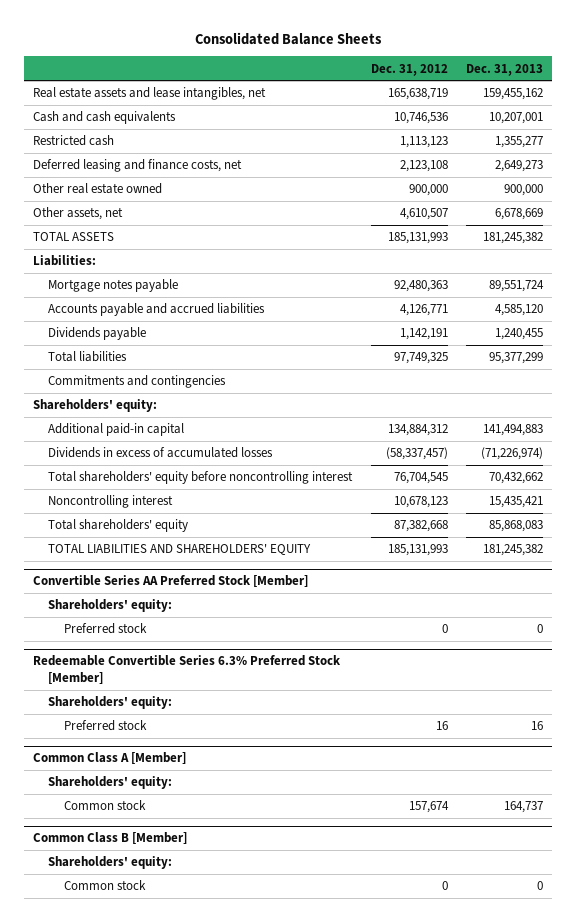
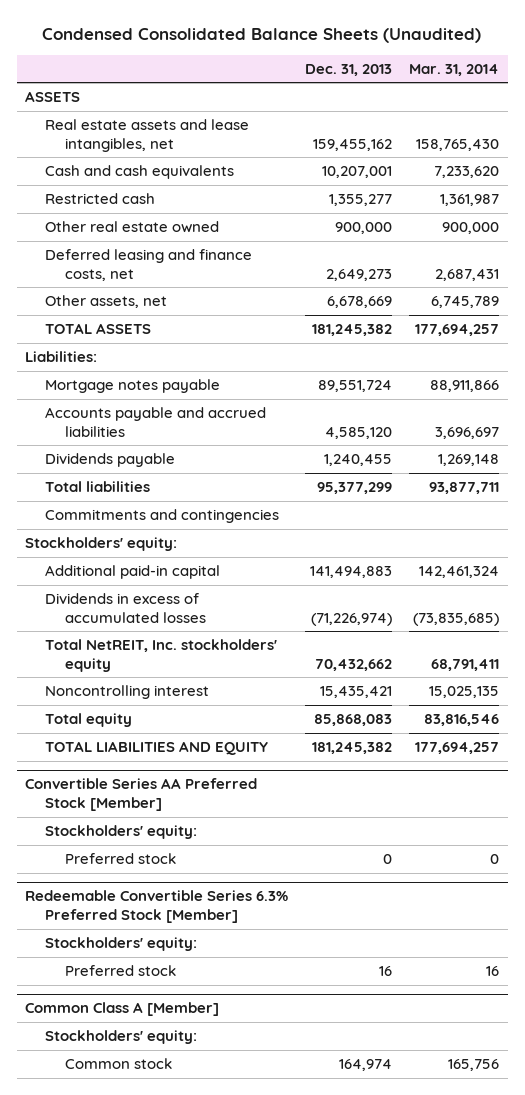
- Consolidated Balance Sheets
+ Condensed Consolidated Balance Sheets (Unaudited)
- | Dec. 31, 2012 | Dec. 31, 2013
+ | Dec. 31, 2013 | Mar. 31, 2014
+ ASSETS
moved down: Deferred leasing and finance costs, net | 2,649,273 | 2,687,431
- Shareholders' equity:
+ Stockholders' equity:
- Total shareholders' equity before noncontrolling interest | 76,704,545 | 70,432,662
+ Total NetREIT, Inc. stockholders' equity | 70,432,662 | 68,791,411
- Total shareholders' equity | 87,382,668 | 85,868,083
- TOTAL LIABILITIES AND SHAREHOLDERS' EQUITY | 185,131,993 | 181,245,382
+ Total equity | 85,868,083 | 83,816,546
+ TOTAL LIABILITIES AND EQUITY | 181,245,382 | 177,694,257
@ Convertible Series AA Preferred Stock [Member]
- Shareholders' equity:
+ Stockholders' equity:
@ Redeemable Convertible Series 6.3% Preferred Stock [Member]
- Shareholders' equity:
+ Stockholders' equity:
@ Common Class A [Member]
- Shareholders' equity:
- Common stock | 157,674 | 164,737
- Common Class B [Member]
- Shareholders' equity:
- Common stock | 0 | 0
@ Common Class A [Member]
+ Stockholders' equity:
+ Common stock | 164,974 | 165,756

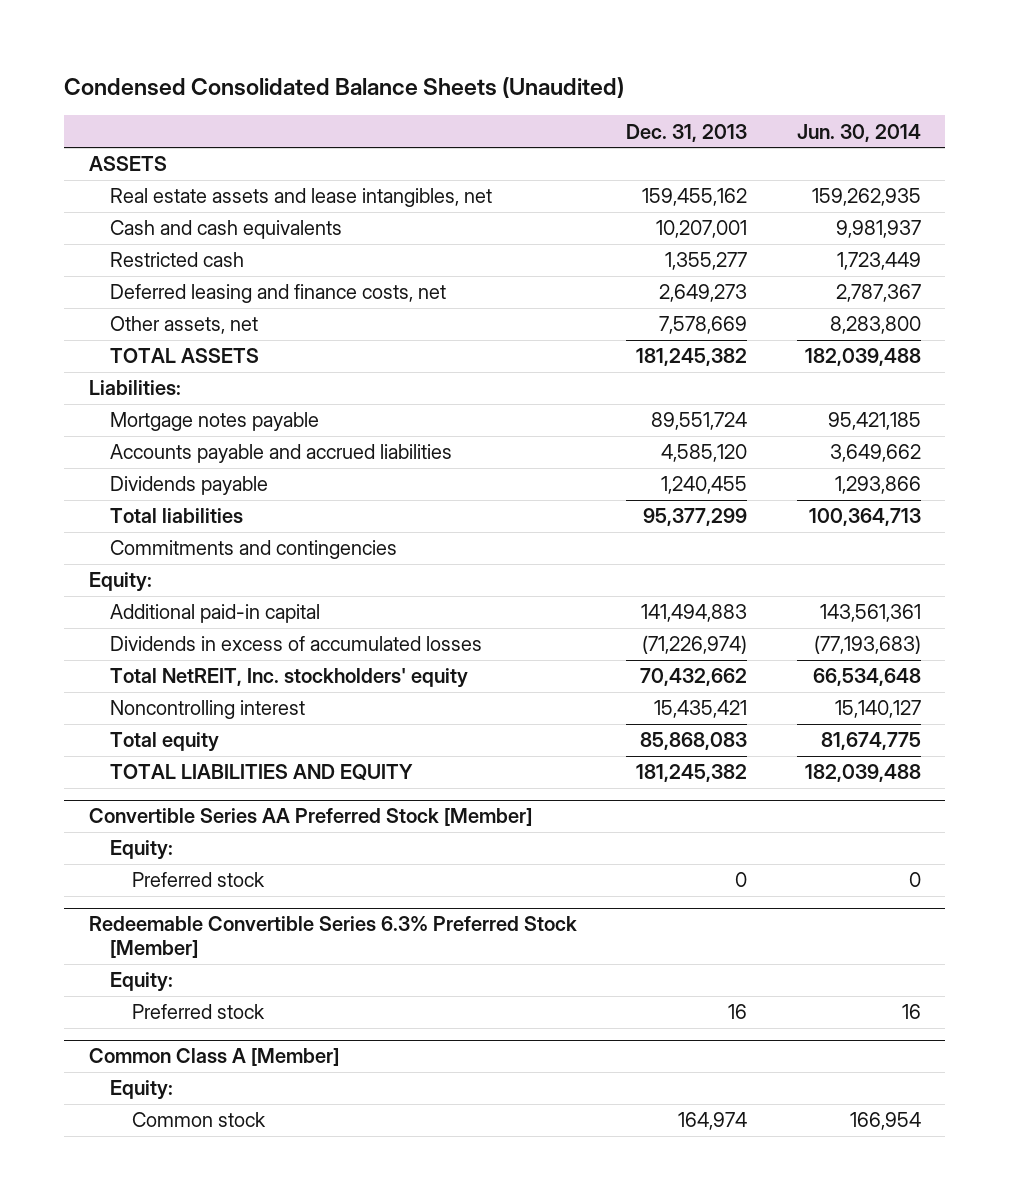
- | Dec. 31, 2013 | Mar. 31, 2014
+ | Dec. 31, 2013 | Jun. 30, 2014
- Other real estate owned | 900,000 | 900,000
- Other assets, net | 6,678,669 | 6,745,789
+ Other assets, net | 7,578,669 | 8,283,800
- Stockholders' equity:
+ Equity:
@ Convertible Series AA Preferred Stock [Member]
- Stockholders' equity:
+ Equity:
@ Redeemable Convertible Series 6.3% Preferred Stock [Member]
- Stockholders' equity:
+ Equity:
@ Common Class A [Member]
- Stockholders' equity:
+ Equity:

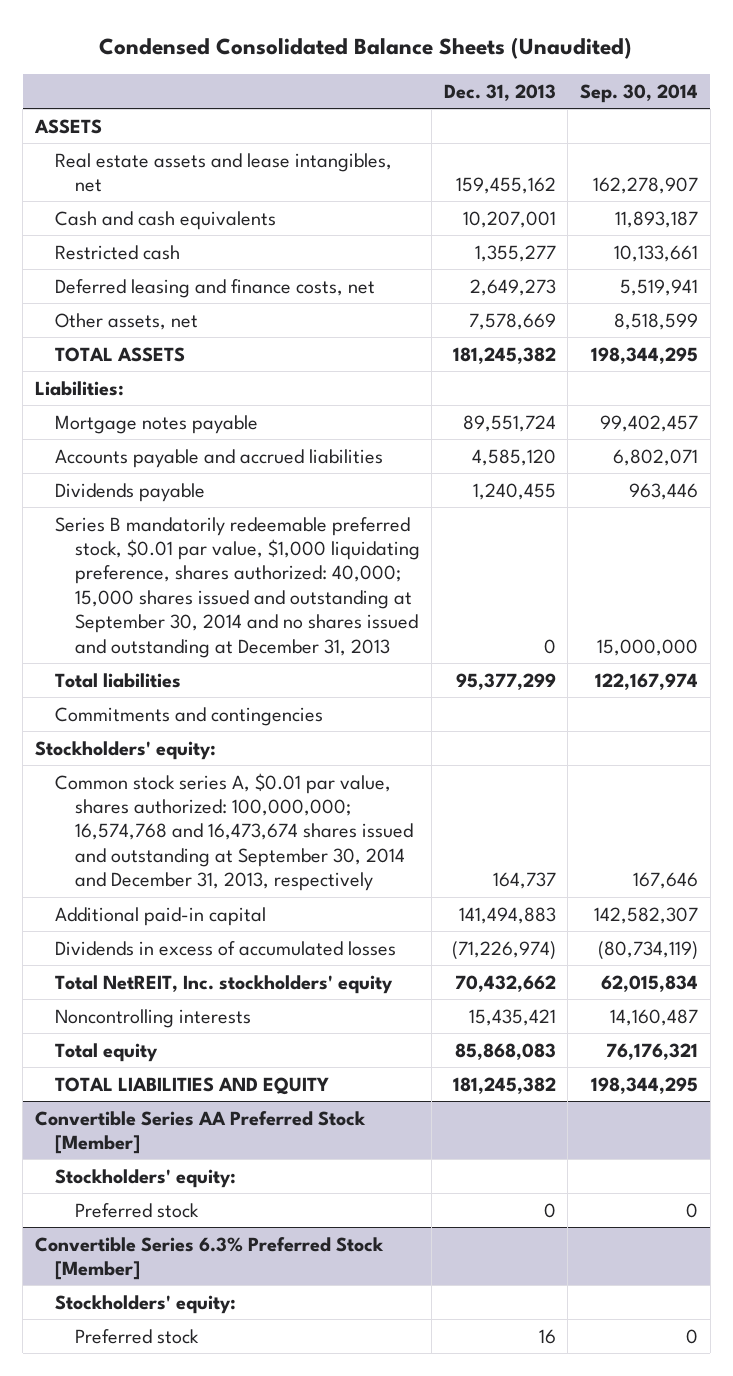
- | Dec. 31, 2013 | Jun. 30, 2014
+ | Dec. 31, 2013 | Sep. 30, 2014
+ Series B mandatorily redeemable preferred stock, $0.01 par value, $1,000 liquidating preference, shares authorized: 40,000; 15,000 shares issued and outstanding at September 30, 2014 and no shares issued and outstanding at December 31, 2013 | 0 | 15,000,000
- Equity:
+ Stockholders' equity:
+ Common stock series A, $0.01 par value, shares authorized: 100,000,000; 16,574,768 and 16,473,674 shares issued and outstanding at September 30, 2014 and December 31, 2013, respectively | 164,737 | 167,646
- Noncontrolling interest | 15,435,421 | 15,140,127
+ Noncontrolling interests | 15,435,421 | 14,160,487
@ Convertible Series AA Preferred Stock [Member]
- Equity:
+ Stockholders' equity:
- Redeemable Convertible Series 6.3% Preferred Stock [Member]
- Equity:
+ Convertible Series 6.3% Preferred Stock [Member]
+ Stockholders' equity:
- Common Class A [Member]
- Equity:
- Common stock | 164,974 | 166,954

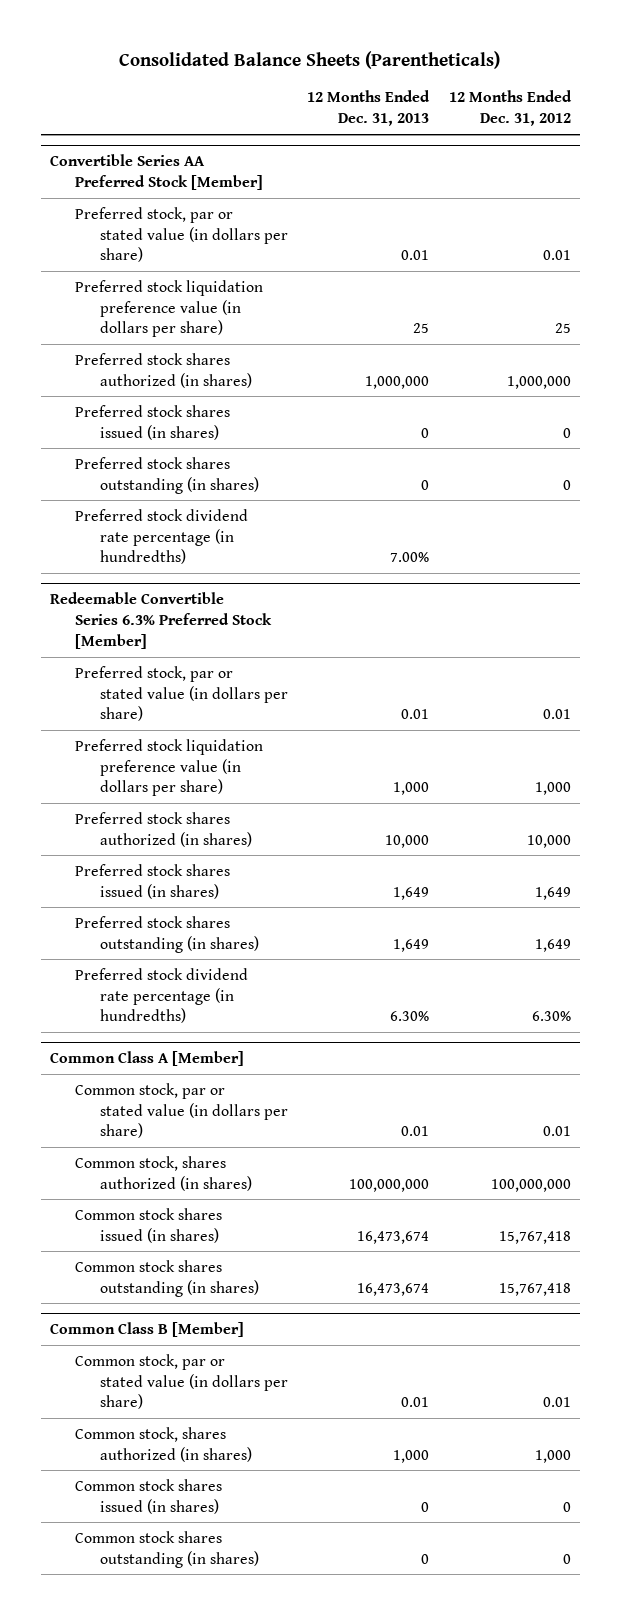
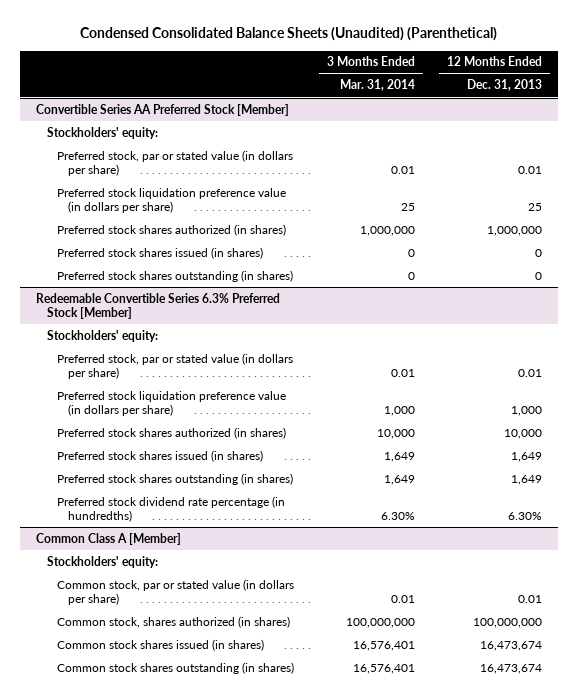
- Consolidated Balance Sheets (Parentheticals)
+ Condensed Consolidated Balance Sheets (Unaudited) (Parenthetical)
- | 12 Months Ended Dec. 31, 2013 | 12 Months Ended Dec. 31, 2012
+ | 3 Months Ended Mar. 31, 2014 | 12 Months Ended Dec. 31, 2013
@ Convertible Series AA Preferred Stock [Member]
+ Stockholders' equity:
- Preferred stock dividend rate percentage (in hundredths) | 7.00% |
@ Redeemable Convertible Series 6.3% Preferred Stock [Member]
+ Stockholders' equity:
@ Common Class A [Member]
+ Stockholders' equity:
- Common Class B [Member]
- Common stock, par or stated value (in dollars per share) | 0.01 | 0.01
- Common stock, shares authorized (in shares) | 1,000 | 1,000
- Common stock shares issued (in shares) | 0 | 0
- Common stock shares outstanding (in shares) | 0 | 0

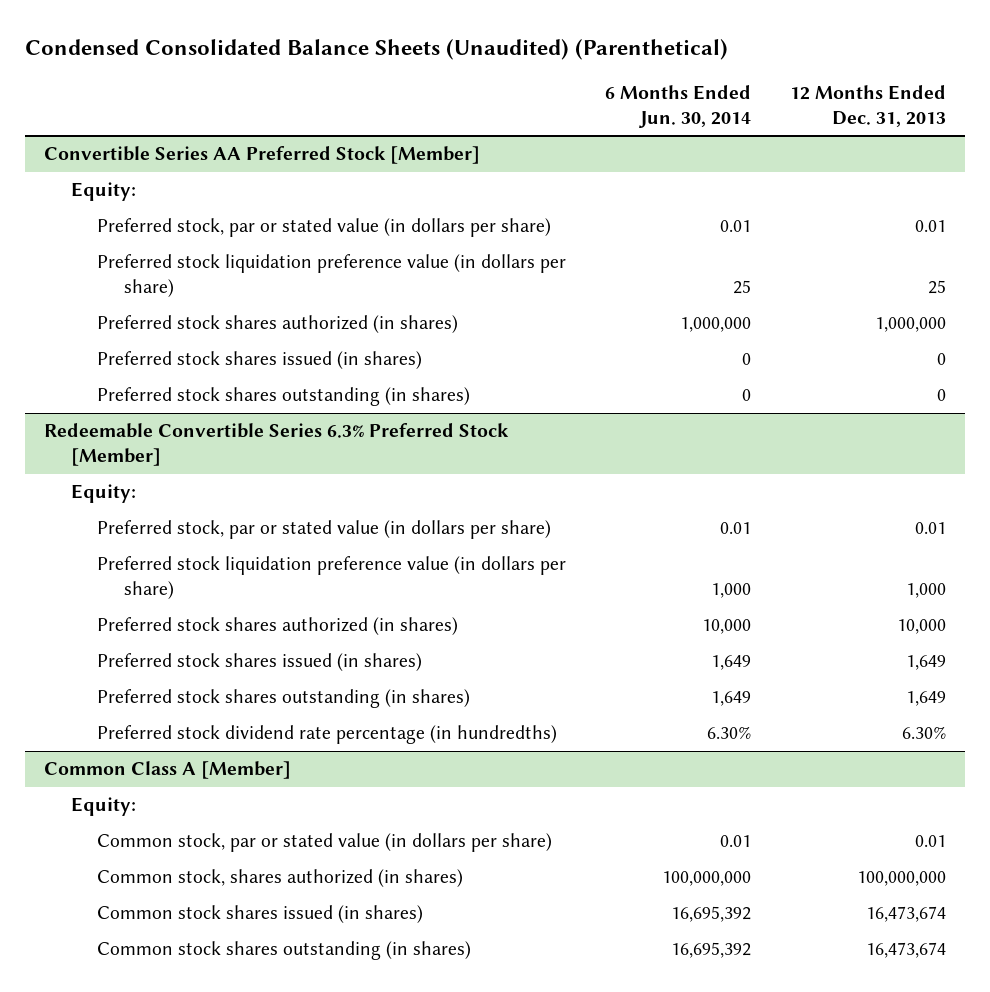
- | 3 Months Ended Mar. 31, 2014 | 12 Months Ended Dec. 31, 2013
+ | 6 Months Ended Jun. 30, 2014 | 12 Months Ended Dec. 31, 2013
@ Convertible Series AA Preferred Stock [Member]
- Stockholders' equity:
+ Equity:
@ Redeemable Convertible Series 6.3% Preferred Stock [Member]
- Stockholders' equity:
+ Equity:
@ Common Class A [Member]
- Stockholders' equity:
+ Equity:

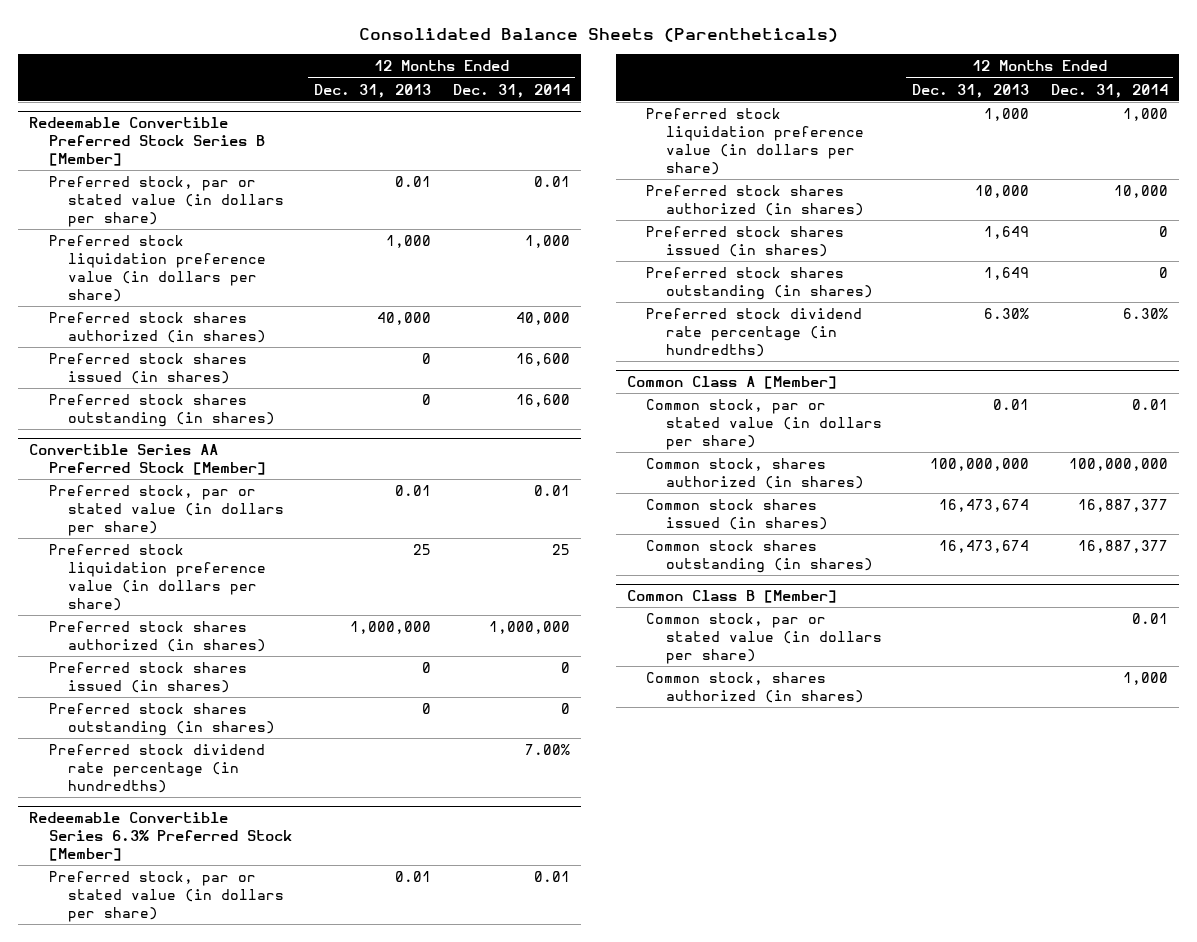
- Condensed Consolidated Balance Sheets (Unaudited) (Parenthetical)
+ Consolidated Balance Sheets (Parentheticals)
- | 6 Months Ended Jun. 30, 2014 | 12 Months Ended Dec. 31, 2013
+ | 12 Months Ended Dec. 31, 2013 | 12 Months Ended Dec. 31, 2014
+ Redeemable Convertible Preferred Stock Series B [Member]
+ Preferred stock, par or stated value (in dollars per share) | 0.01 | 0.01
+ Preferred stock liquidation preference value (in dollars per share) | 1,000 | 1,000
+ Preferred stock shares authorized (in shares) | 40,000 | 40,000
+ Preferred stock shares issued (in shares) | 0 | 16,600
+ Preferred stock shares outstanding (in shares) | 0 | 16,600
@ Convertible Series AA Preferred Stock [Member]
- Equity:
+ Preferred stock dividend rate percentage (in hundredths) | | 7.00%
@ Redeemable Convertible Series 6.3% Preferred Stock [Member]
- Equity:
@ Common Class A [Member]
- Equity:
+ Common Class B [Member]
+ Common stock, par or stated value (in dollars per share) | | 0.01
+ Common stock, shares authorized (in shares) | | 1,000

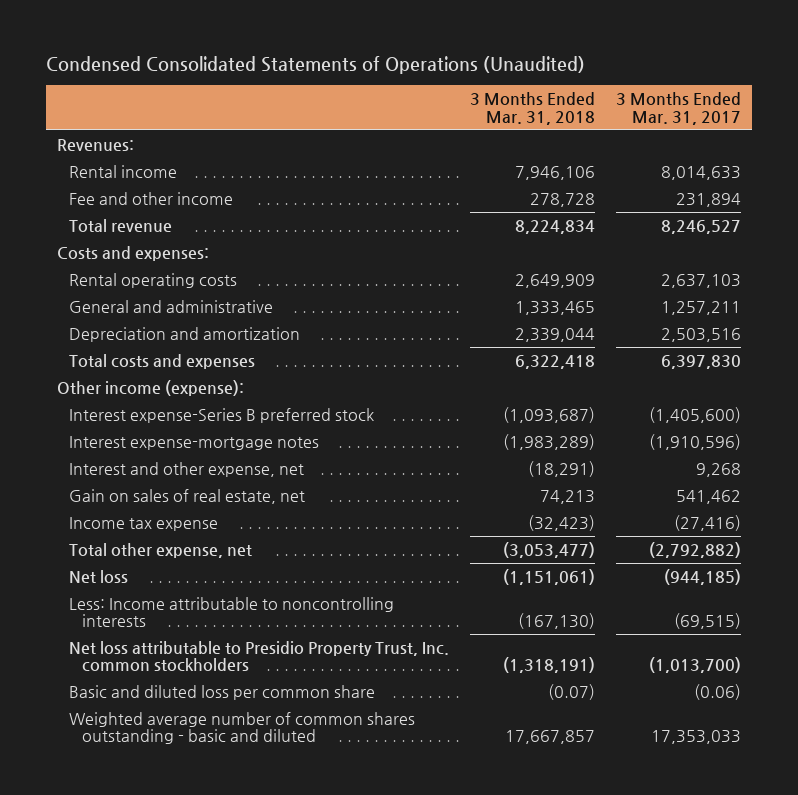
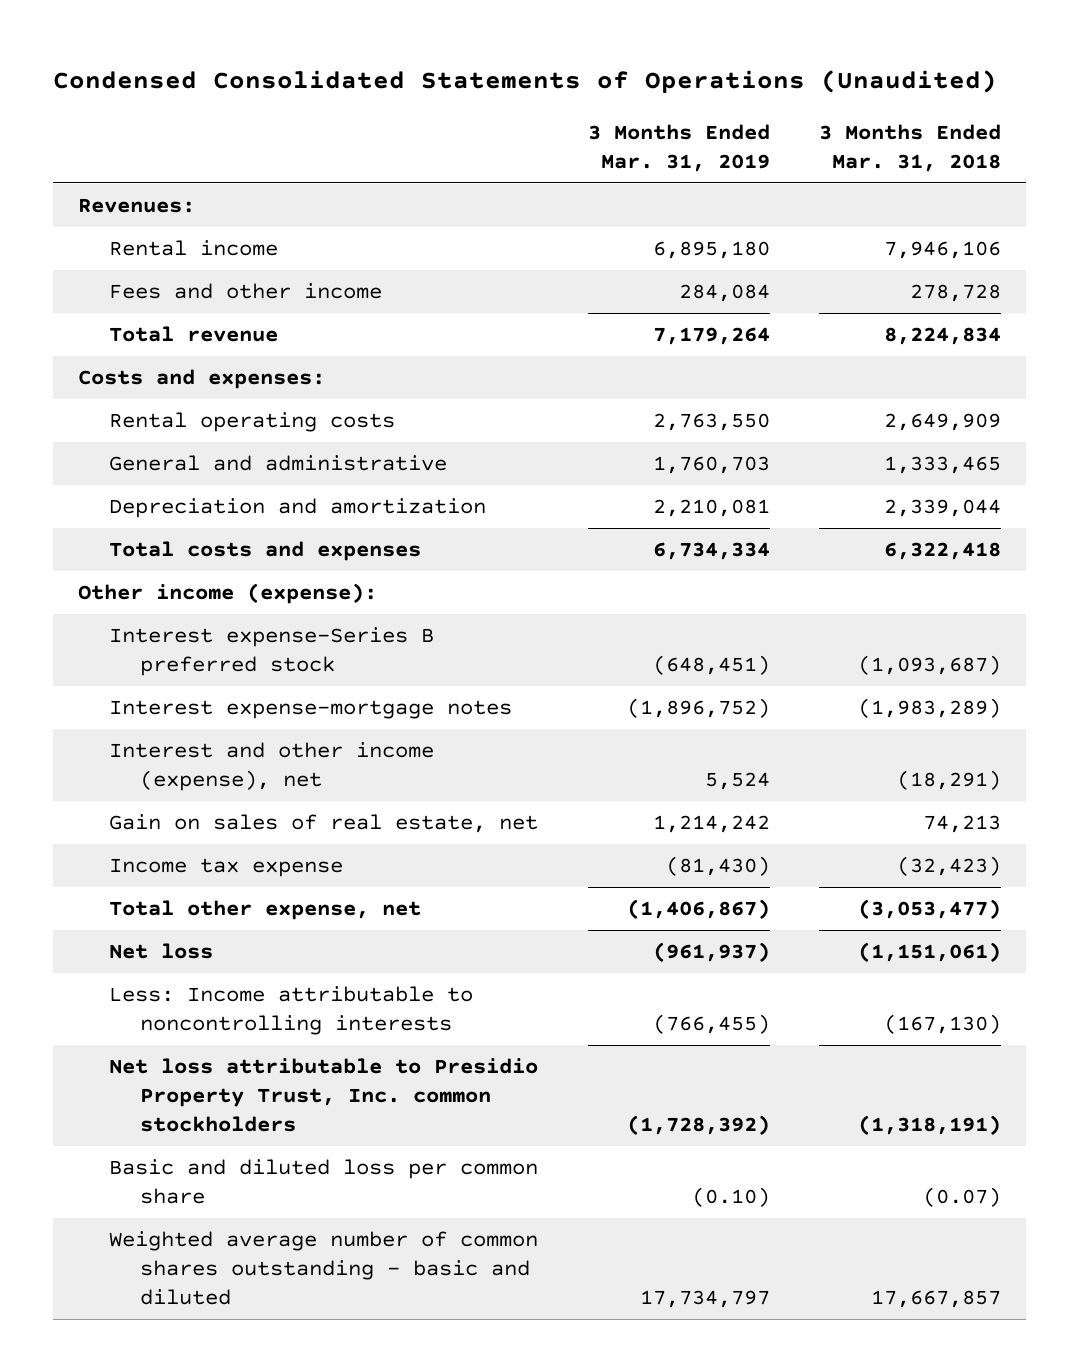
- | 3 Months Ended Mar. 31, 2018 | 3 Months Ended Mar. 31, 2017
+ | 3 Months Ended Mar. 31, 2019 | 3 Months Ended Mar. 31, 2018
- Fee and other income | 278,728 | 231,894
+ Fees and other income | 284,084 | 278,728
- Interest and other expense, net | (18,291) | 9,268
+ Interest and other income (expense), net | 5,524 | (18,291)

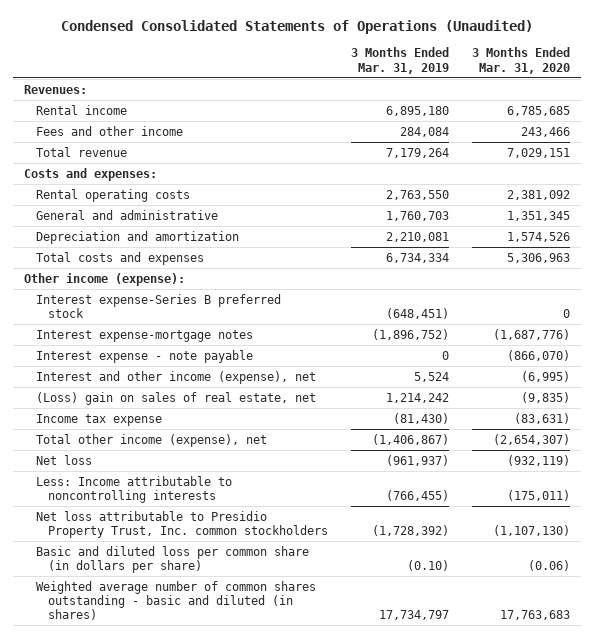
- | 3 Months Ended Mar. 31, 2019 | 3 Months Ended Mar. 31, 2018
+ | 3 Months Ended Mar. 31, 2019 | 3 Months Ended Mar. 31, 2020
+ Interest expense - note payable | 0 | (866,070)
- Gain on sales of real estate, net | 1,214,242 | 74,213
+ (Loss) gain on sales of real estate, net | 1,214,242 | (9,835)
- Total other expense, net | (1,406,867) | (3,053,477)
+ Total other income (expense), net | (1,406,867) | (2,654,307)
- Basic and diluted loss per common share | (0.10) | (0.07)
- Weighted average number of common shares outstanding - basic and diluted | 17,734,797 | 17,667,857
+ Basic and diluted loss per common share (in dollars per share) | (0.10) | (0.06)
+ Weighted average number of common shares outstanding - basic and diluted (in shares) | 17,734,797 | 17,763,683

